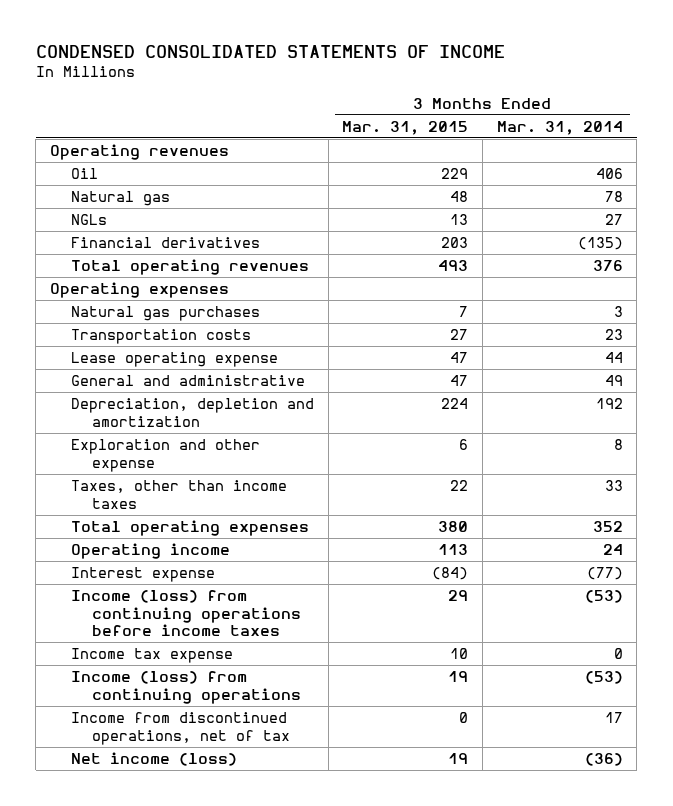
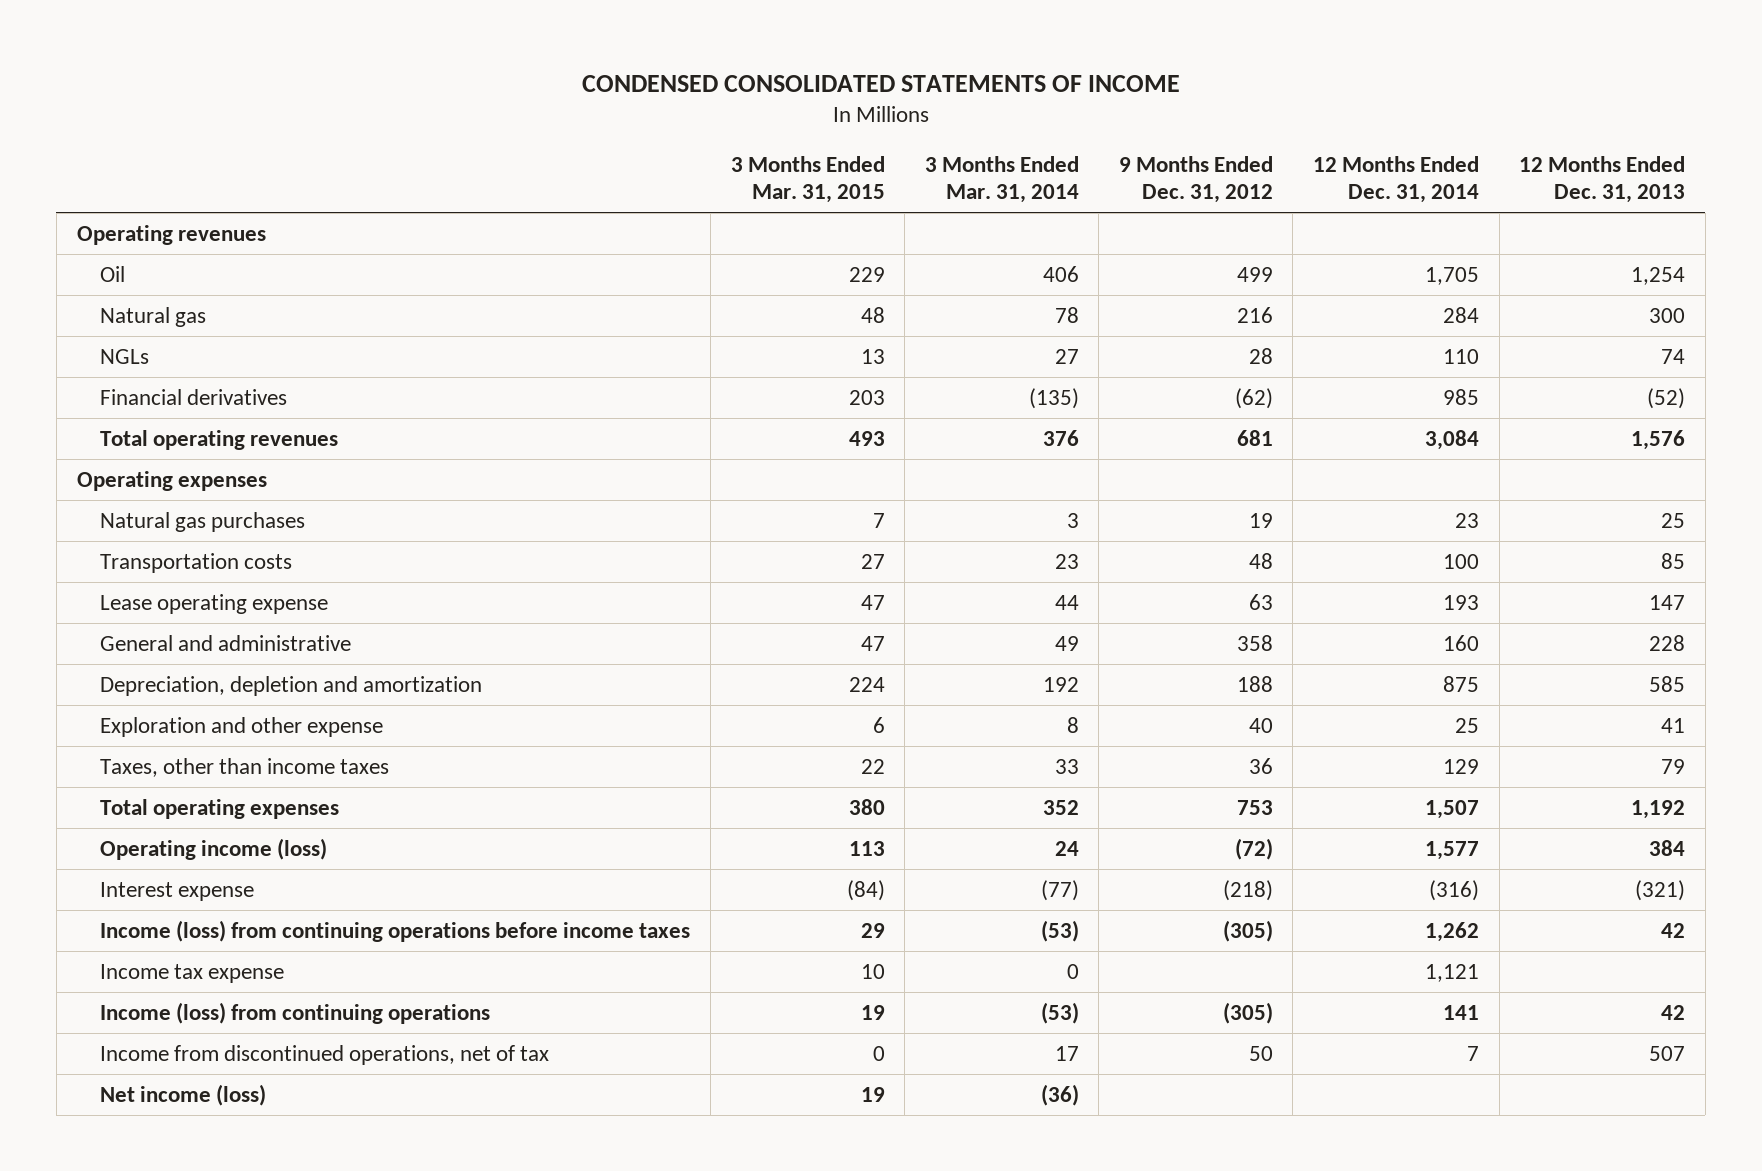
- | 3 Months Ended Mar. 31, 2015 | 3 Months Ended Mar. 31, 2014
+ | 3 Months Ended Mar. 31, 2015 | 3 Months Ended Mar. 31, 2014 | 9 Months Ended Dec. 31, 2012 | 12 Months Ended Dec. 31, 2014 | 12 Months Ended Dec. 31, 2013
- Operating income | 113 | 24
+ Operating income (loss) | 113 | 24 | (72) | 1,577 | 384

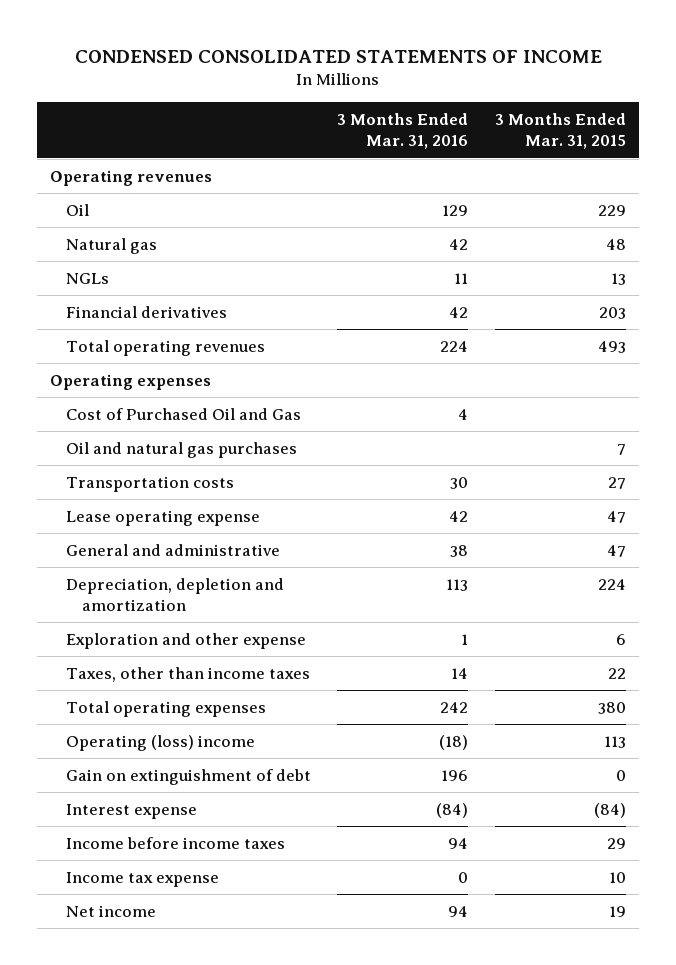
- | 3 Months Ended Mar. 31, 2015 | 3 Months Ended Mar. 31, 2014 | 9 Months Ended Dec. 31, 2012 | 12 Months Ended Dec. 31, 2014 | 12 Months Ended Dec. 31, 2013
+ | 3 Months Ended Mar. 31, 2016 | 3 Months Ended Mar. 31, 2015
- Natural gas purchases | 7 | 3 | 19 | 23 | 25
+ Cost of Purchased Oil and Gas | 4 |
+ Oil and natural gas purchases | | 7
- Operating income (loss) | 113 | 24 | (72) | 1,577 | 384
+ Operating (loss) income | (18) | 113
+ Gain on extinguishment of debt | 196 | 0
- Income (loss) from continuing operations before income taxes | 29 | (53) | (305) | 1,262 | 42
+ Income before income taxes | 94 | 29
- Income (loss) from continuing operations | 19 | (53) | (305) | 141 | 42
- Income from discontinued operations, net of tax | 0 | 17 | 50 | 7 | 507
- Net income (loss) | 19 | (36) | | |
+ Net income | 94 | 19

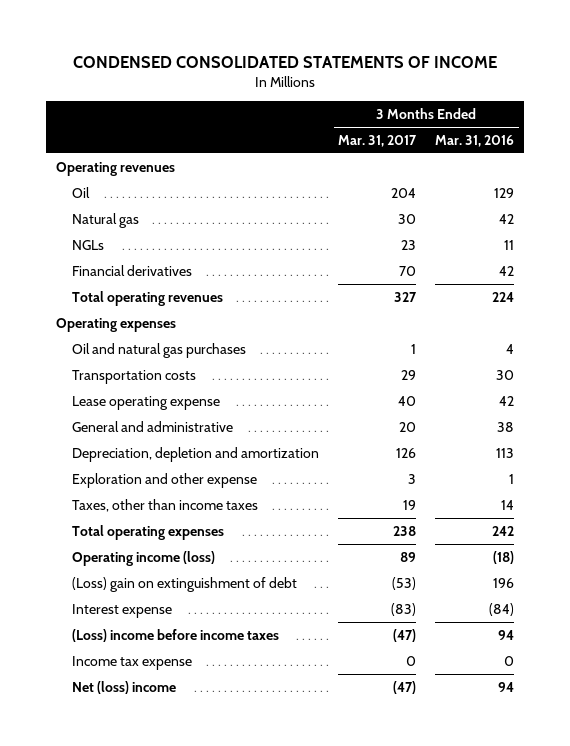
- | 3 Months Ended Mar. 31, 2016 | 3 Months Ended Mar. 31, 2015
+ | 3 Months Ended Mar. 31, 2017 | 3 Months Ended Mar. 31, 2016
- Cost of Purchased Oil and Gas | 4 |
- Oil and natural gas purchases | | 7
+ Oil and natural gas purchases | 1 | 4
- Operating (loss) income | (18) | 113
- Gain on extinguishment of debt | 196 | 0
+ Operating income (loss) | 89 | (18)
+ (Loss) gain on extinguishment of debt | (53) | 196
- Income before income taxes | 94 | 29
+ (Loss) income before income taxes | (47) | 94
- Net income | 94 | 19
+ Net (loss) income | (47) | 94

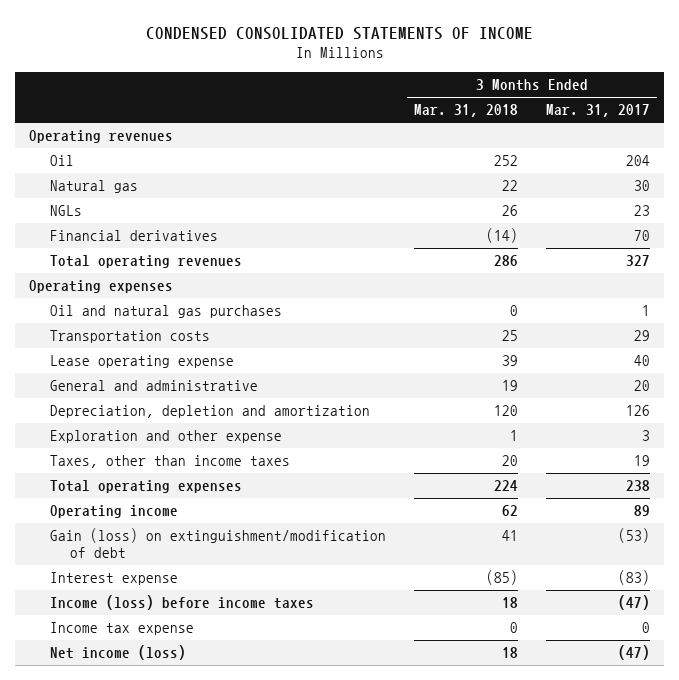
- | 3 Months Ended Mar. 31, 2017 | 3 Months Ended Mar. 31, 2016
+ | 3 Months Ended Mar. 31, 2018 | 3 Months Ended Mar. 31, 2017
- Operating income (loss) | 89 | (18)
- (Loss) gain on extinguishment of debt | (53) | 196
+ Operating income | 62 | 89
+ Gain (loss) on extinguishment/modification of debt | 41 | (53)
- (Loss) income before income taxes | (47) | 94
+ Income (loss) before income taxes | 18 | (47)
- Net (loss) income | (47) | 94
+ Net income (loss) | 18 | (47)

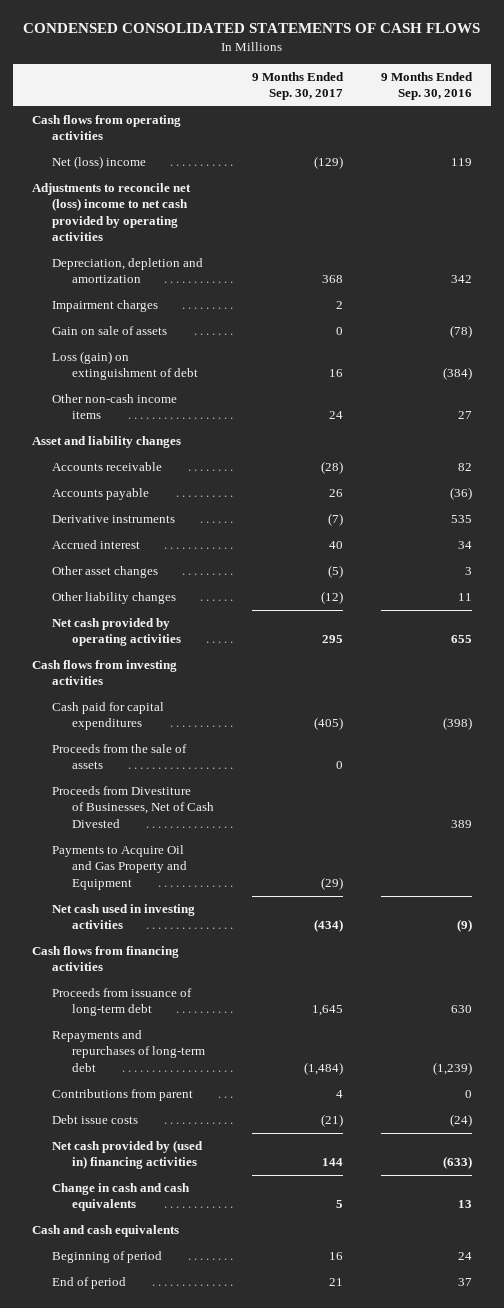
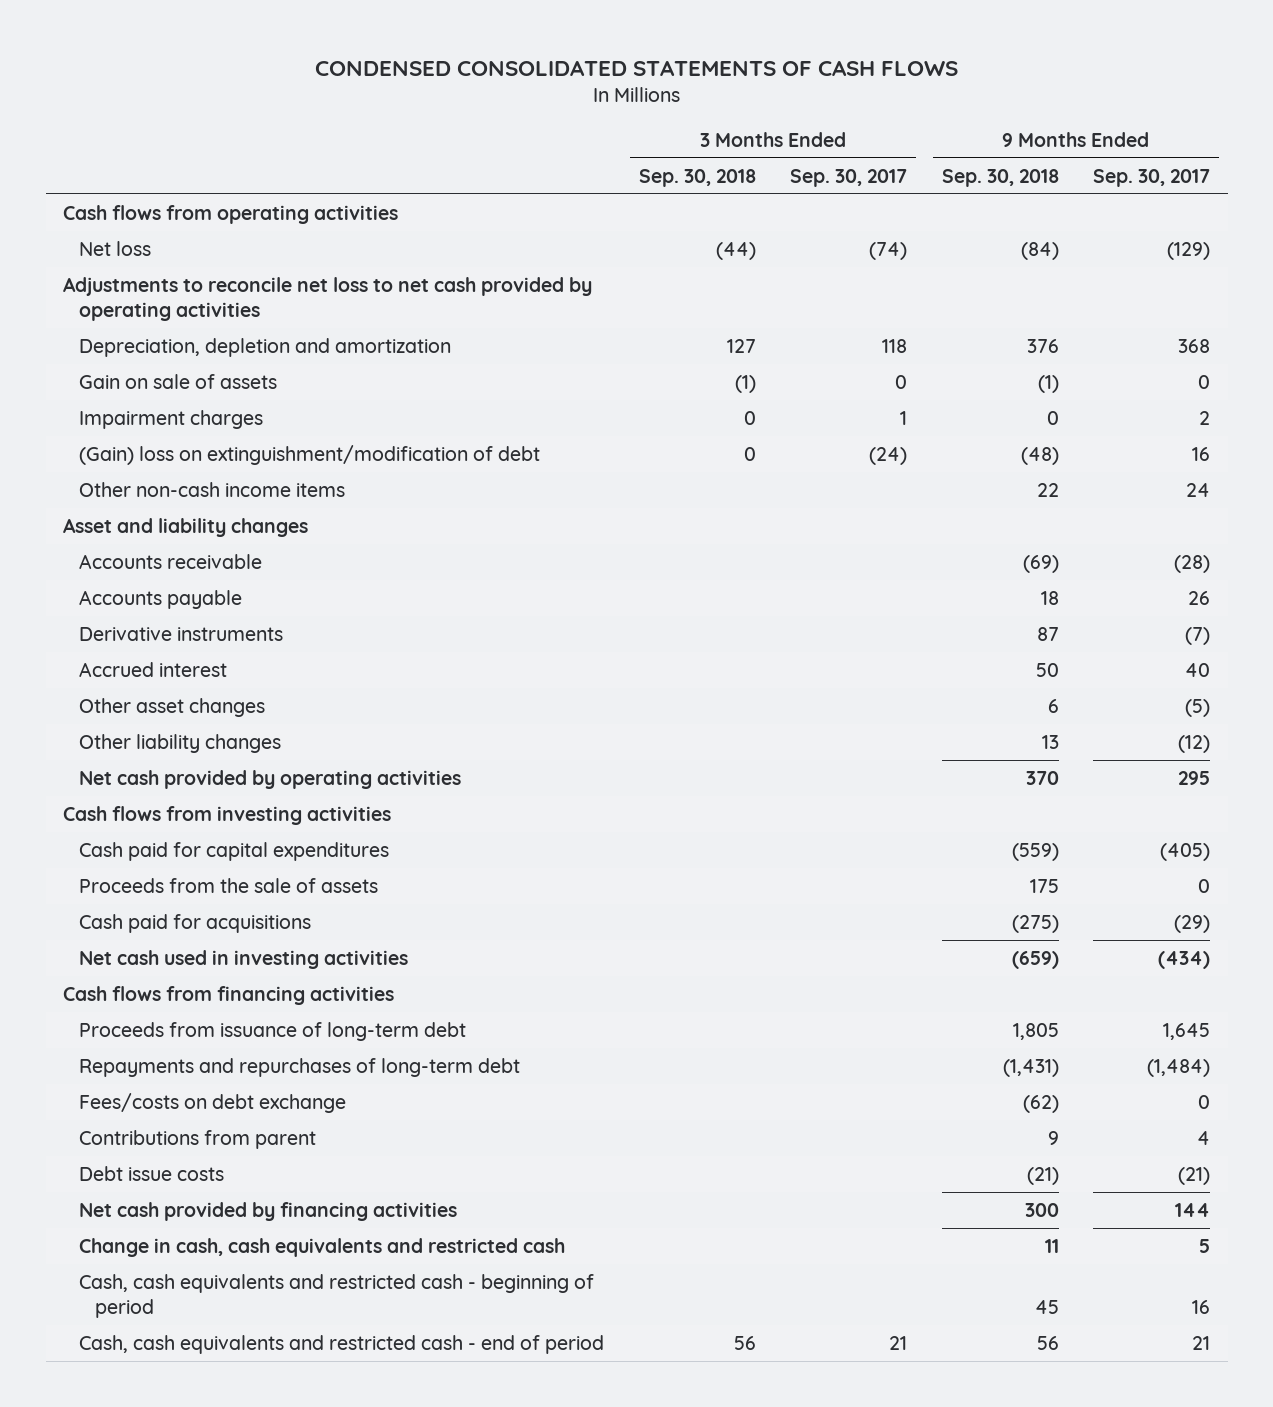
- | 9 Months Ended Sep. 30, 2017 | 9 Months Ended Sep. 30, 2016
+ | 3 Months Ended Sep. 30, 2018 | 3 Months Ended Sep. 30, 2017 | 9 Months Ended Sep. 30, 2018 | 9 Months Ended Sep. 30, 2017
- Net (loss) income | (129) | 119
- Adjustments to reconcile net (loss) income to net cash provided by operating activities
+ Net loss | (44) | (74) | (84) | (129)
+ Adjustments to reconcile net loss to net cash provided by operating activities
- Loss (gain) on extinguishment of debt | 16 | (384)
moved down: Impairment charges | 0 | 1 | 0 | 2
+ (Gain) loss on extinguishment/modification of debt | 0 | (24) | (48) | 16
- Proceeds from Divestiture of Businesses, Net of Cash Divested | | 389
- Payments to Acquire Oil and Gas Property and Equipment | (29) |
+ Cash paid for acquisitions | | | (275) | (29)
+ Fees/costs on debt exchange | | | (62) | 0
- Net cash provided by (used in) financing activities | 144 | (633)
- Change in cash and cash equivalents | 5 | 13
- Cash and cash equivalents
- Beginning of period | 16 | 24
- End of period | 21 | 37
+ Net cash provided by financing activities | | | 300 | 144
+ Change in cash, cash equivalents and restricted cash | | | 11 | 5
+ Cash, cash equivalents and restricted cash - beginning of period | | | 45 | 16
+ Cash, cash equivalents and restricted cash - end of period | 56 | 21 | 56 | 21

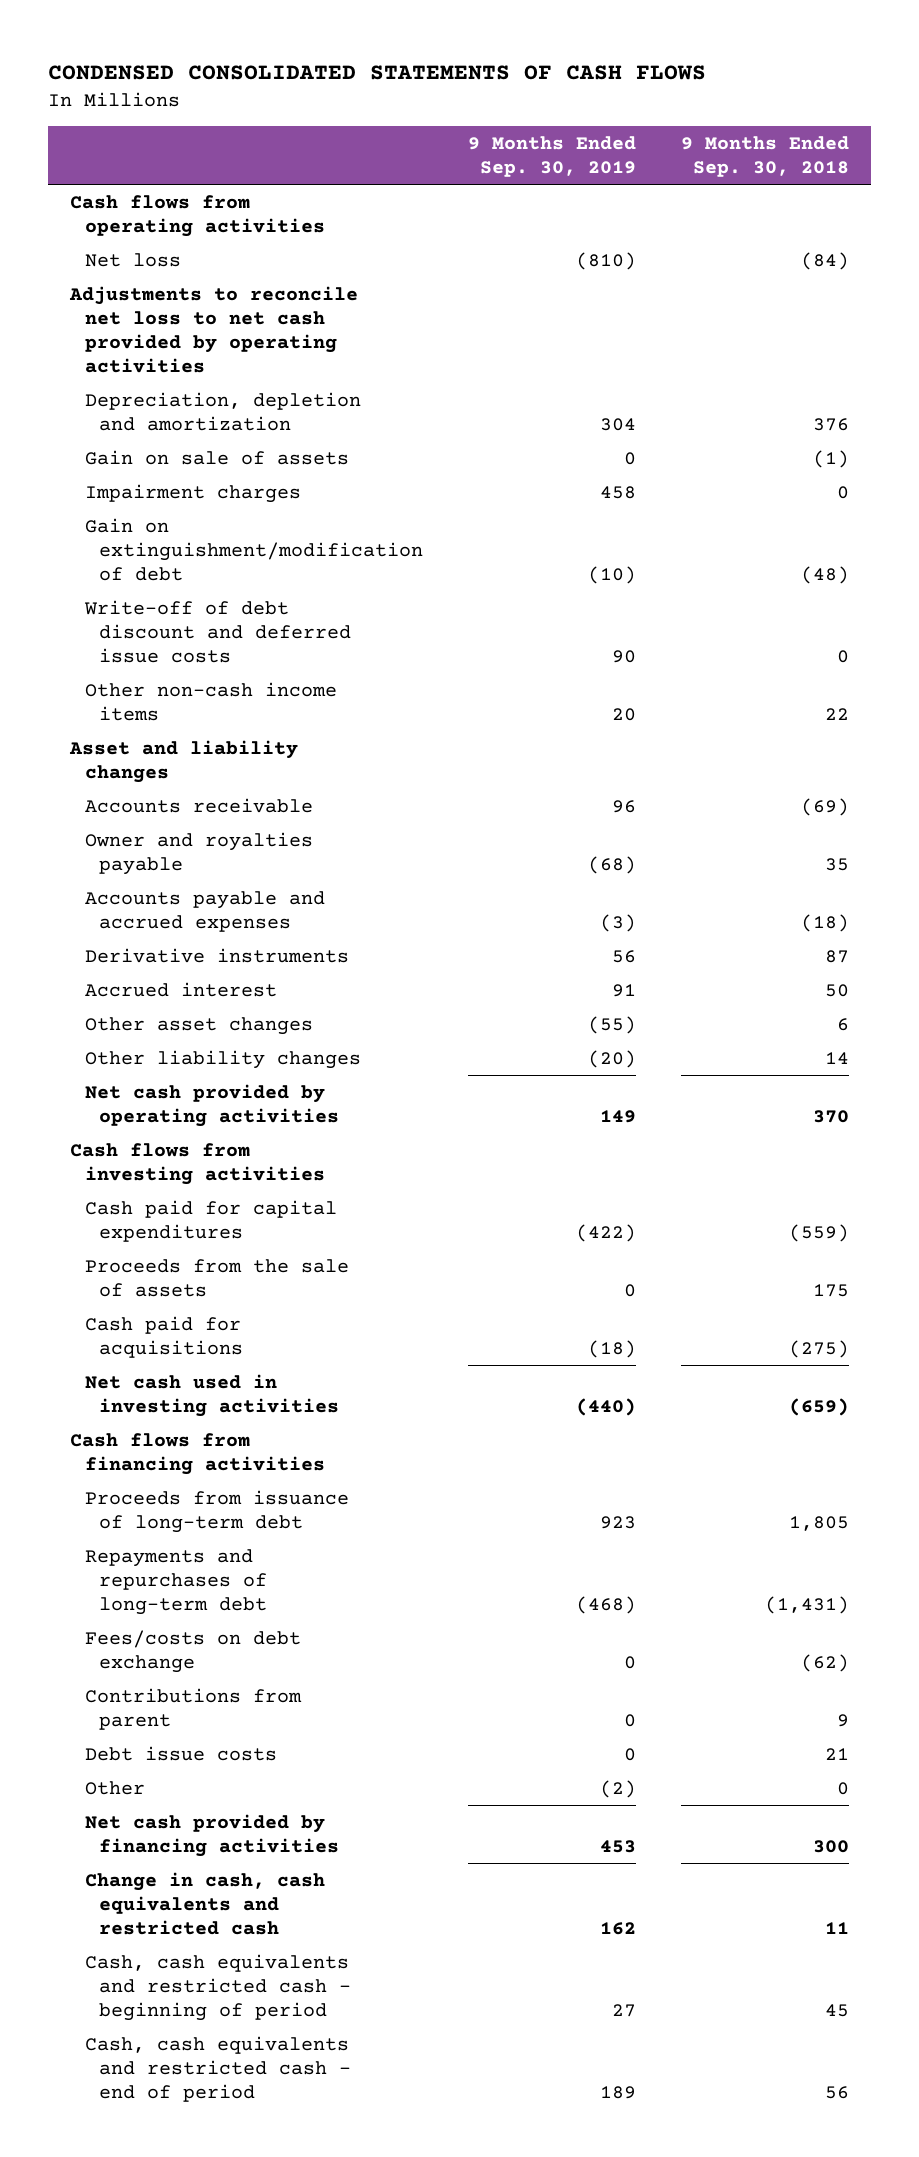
- | 3 Months Ended Sep. 30, 2018 | 3 Months Ended Sep. 30, 2017 | 9 Months Ended Sep. 30, 2018 | 9 Months Ended Sep. 30, 2017
+ | 9 Months Ended Sep. 30, 2019 | 9 Months Ended Sep. 30, 2018
- (Gain) loss on extinguishment/modification of debt | 0 | (24) | (48) | 16
+ Gain on extinguishment/modification of debt | (10) | (48)
+ Write-off of debt discount and deferred issue costs | 90 | 0
- Accounts payable | | | 18 | 26
+ Owner and royalties payable | (68) | 35
+ Accounts payable and accrued expenses | (3) | (18)
- Other liability changes | | | 13 | (12)
+ Other liability changes | (20) | 14
- Debt issue costs | | | (21) | (21)
+ Debt issue costs | 0 | 21
+ Other | (2) | 0

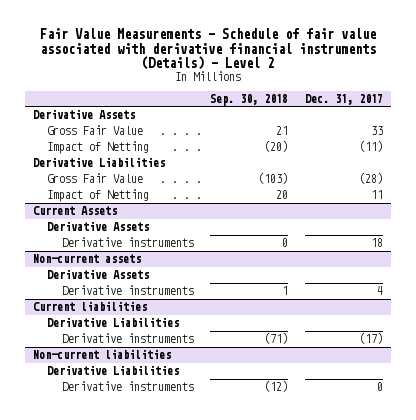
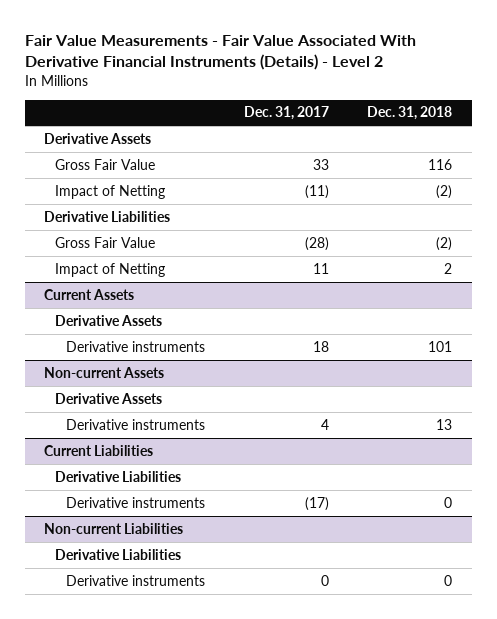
- Fair Value Measurements - Schedule of fair value associated with derivative financial instruments (Details) - Level 2
+ Fair Value Measurements - Fair Value Associated With Derivative Financial Instruments (Details) - Level 2
- | Sep. 30, 2018 | Dec. 31, 2017
+ | Dec. 31, 2017 | Dec. 31, 2018
- Non-current assets
+ Non-current Assets
- Current liabilities
+ Current Liabilities
- Non-current liabilities
+ Non-current Liabilities

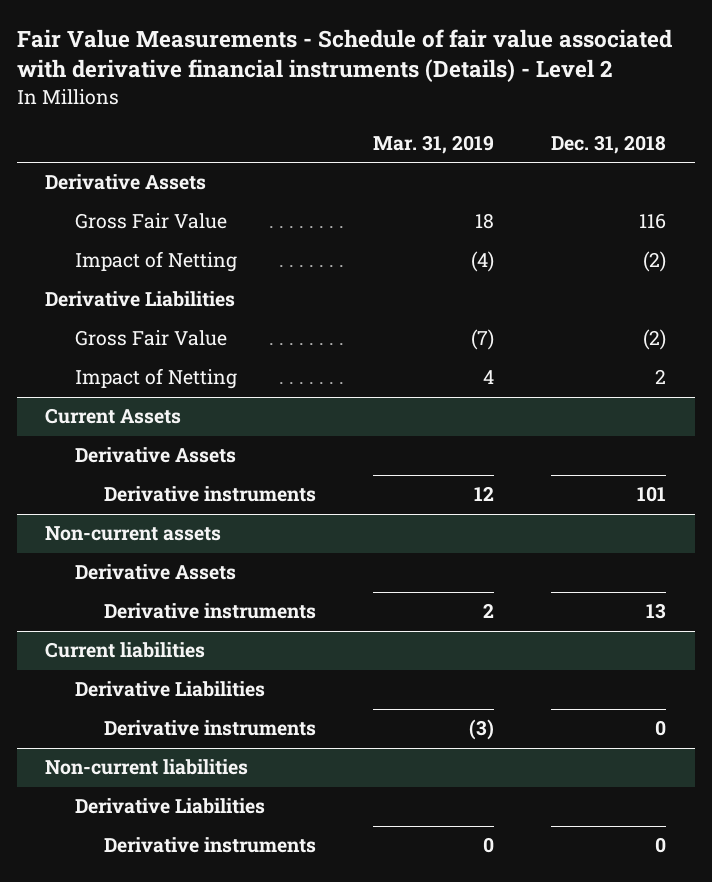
- Fair Value Measurements - Fair Value Associated With Derivative Financial Instruments (Details) - Level 2
+ Fair Value Measurements - Schedule of fair value associated with derivative financial instruments (Details) - Level 2
- | Dec. 31, 2017 | Dec. 31, 2018
+ | Mar. 31, 2019 | Dec. 31, 2018
- Non-current Assets
+ Non-current assets
- Current Liabilities
+ Current liabilities
- Non-current Liabilities
+ Non-current liabilities

